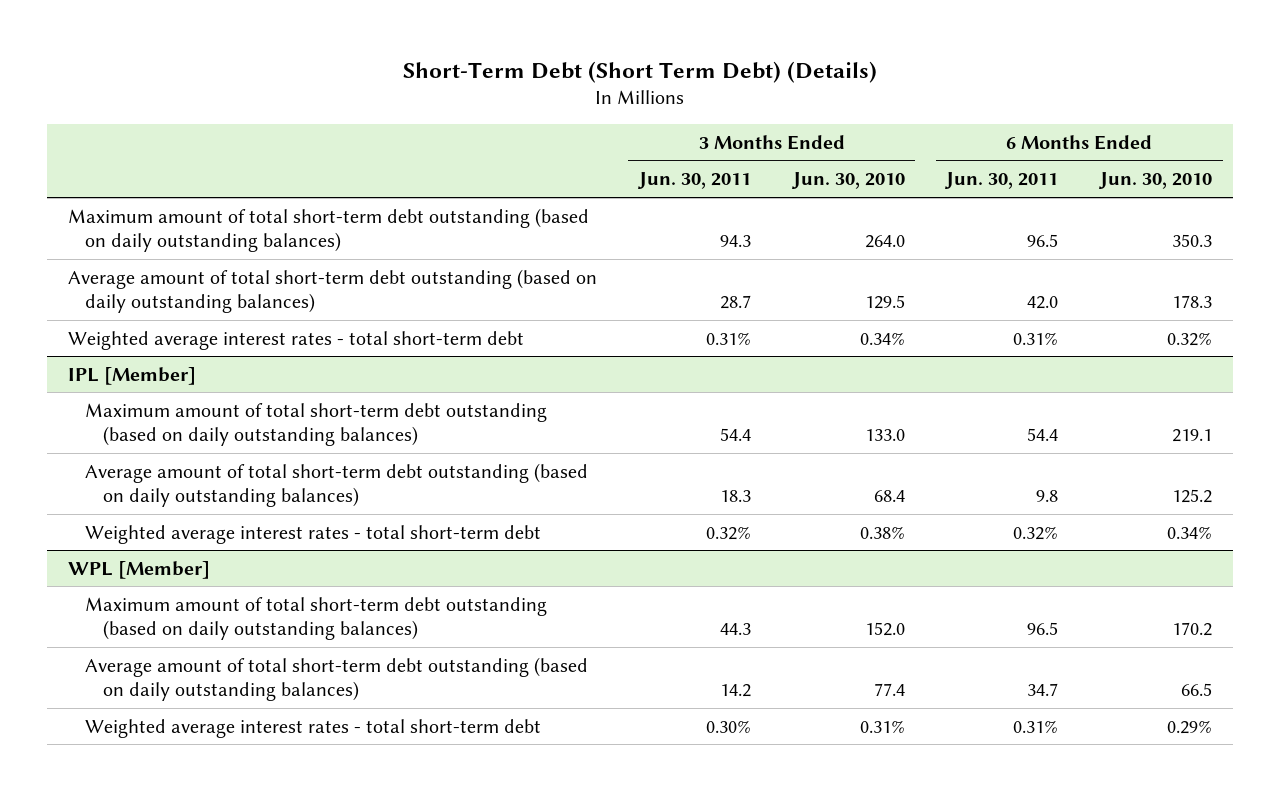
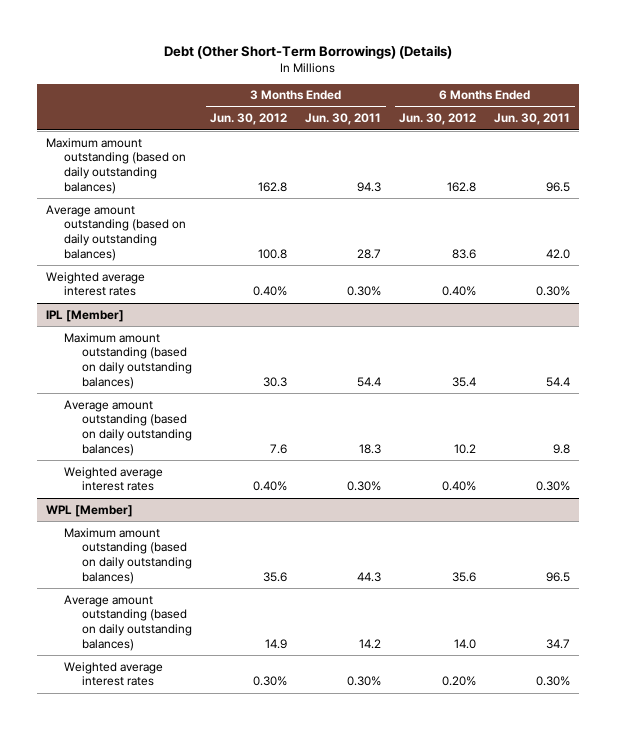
- Short-Term Debt (Short Term Debt) (Details)
+ Debt (Other Short-Term Borrowings) (Details)
- | 3 Months Ended Jun. 30, 2011 | 3 Months Ended Jun. 30, 2010 | 6 Months Ended Jun. 30, 2011 | 6 Months Ended Jun. 30, 2010
+ | 3 Months Ended Jun. 30, 2012 | 3 Months Ended Jun. 30, 2011 | 6 Months Ended Jun. 30, 2012 | 6 Months Ended Jun. 30, 2011
- Maximum amount of total short-term debt outstanding (based on daily outstanding balances) | 94.3 | 264.0 | 96.5 | 350.3
- Average amount of total short-term debt outstanding (based on daily outstanding balances) | 28.7 | 129.5 | 42.0 | 178.3
- Weighted average interest rates - total short-term debt | 0.31% | 0.34% | 0.31% | 0.32%
+ Maximum amount outstanding (based on daily outstanding balances) | 162.8 | 94.3 | 162.8 | 96.5
+ Average amount outstanding (based on daily outstanding balances) | 100.8 | 28.7 | 83.6 | 42.0
+ Weighted average interest rates | 0.40% | 0.30% | 0.40% | 0.30%
@ IPL [Member]
- Maximum amount of total short-term debt outstanding (based on daily outstanding balances) | 54.4 | 133.0 | 54.4 | 219.1
- Average amount of total short-term debt outstanding (based on daily outstanding balances) | 18.3 | 68.4 | 9.8 | 125.2
- Weighted average interest rates - total short-term debt | 0.32% | 0.38% | 0.32% | 0.34%
+ Maximum amount outstanding (based on daily outstanding balances) | 30.3 | 54.4 | 35.4 | 54.4
+ Average amount outstanding (based on daily outstanding balances) | 7.6 | 18.3 | 10.2 | 9.8
+ Weighted average interest rates | 0.40% | 0.30% | 0.40% | 0.30%
@ WPL [Member]
- Maximum amount of total short-term debt outstanding (based on daily outstanding balances) | 44.3 | 152.0 | 96.5 | 170.2
- Average amount of total short-term debt outstanding (based on daily outstanding balances) | 14.2 | 77.4 | 34.7 | 66.5
- Weighted average interest rates - total short-term debt | 0.30% | 0.31% | 0.31% | 0.29%
+ Maximum amount outstanding (based on daily outstanding balances) | 35.6 | 44.3 | 35.6 | 96.5
+ Average amount outstanding (based on daily outstanding balances) | 14.9 | 14.2 | 14.0 | 34.7
+ Weighted average interest rates | 0.30% | 0.30% | 0.20% | 0.30%

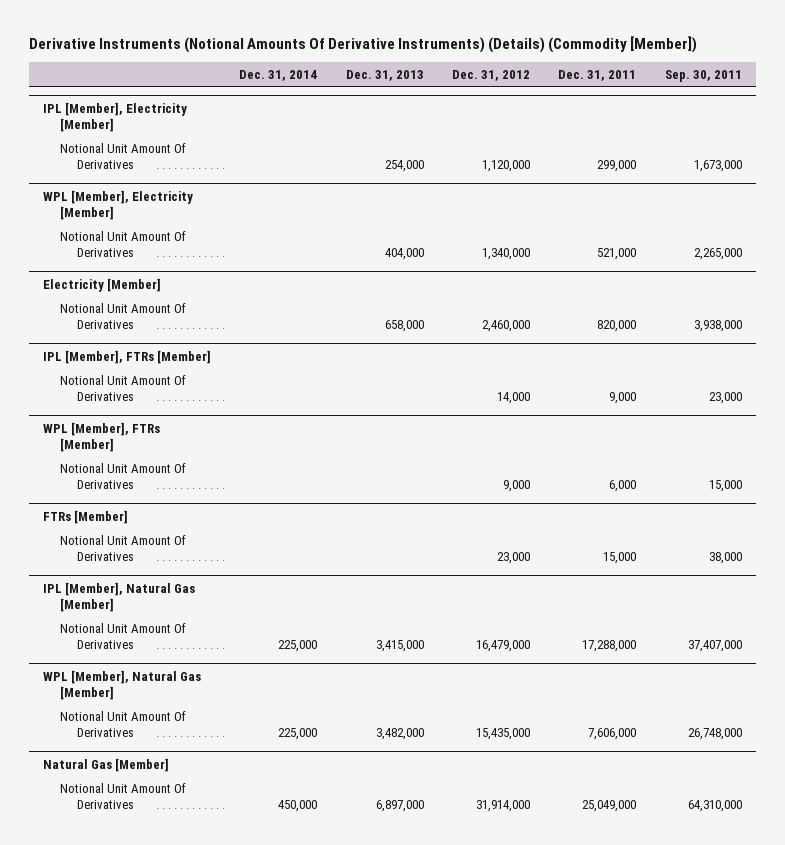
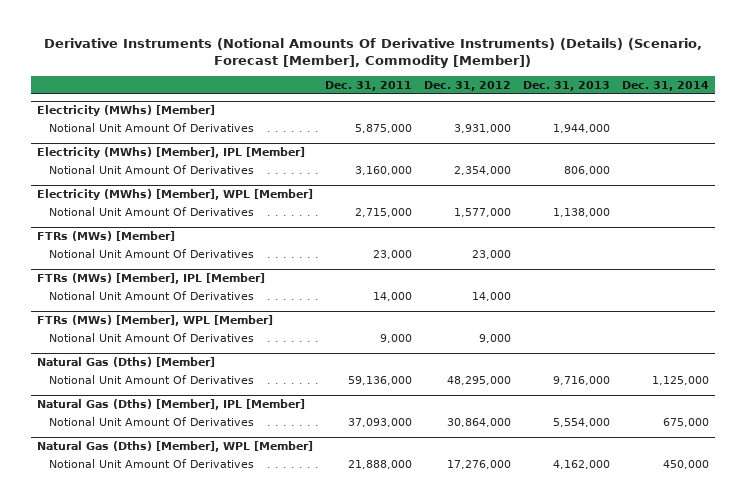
- Derivative Instruments (Notional Amounts Of Derivative Instruments) (Details) (Commodity [Member])
+ Derivative Instruments (Notional Amounts Of Derivative Instruments) (Details) (Scenario, Forecast [Member], Commodity [Member])
- | Dec. 31, 2014 | Dec. 31, 2013 | Dec. 31, 2012 | Dec. 31, 2011 | Sep. 30, 2011
+ | Dec. 31, 2011 | Dec. 31, 2012 | Dec. 31, 2013 | Dec. 31, 2014
- IPL [Member], Electricity [Member]
- Notional Unit Amount Of Derivatives | | 254,000 | 1,120,000 | 299,000 | 1,673,000
- WPL [Member], Electricity [Member]
- Notional Unit Amount Of Derivatives | | 404,000 | 1,340,000 | 521,000 | 2,265,000
- Electricity [Member]
- Notional Unit Amount Of Derivatives | | 658,000 | 2,460,000 | 820,000 | 3,938,000
- IPL [Member], FTRs [Member]
- Notional Unit Amount Of Derivatives | | | 14,000 | 9,000 | 23,000
- WPL [Member], FTRs [Member]
- Notional Unit Amount Of Derivatives | | | 9,000 | 6,000 | 15,000
- FTRs [Member]
- Notional Unit Amount Of Derivatives | | | 23,000 | 15,000 | 38,000
- IPL [Member], Natural Gas [Member]
- Notional Unit Amount Of Derivatives | 225,000 | 3,415,000 | 16,479,000 | 17,288,000 | 37,407,000
- WPL [Member], Natural Gas [Member]
- Notional Unit Amount Of Derivatives | 225,000 | 3,482,000 | 15,435,000 | 7,606,000 | 26,748,000
- Natural Gas [Member]
- Notional Unit Amount Of Derivatives | 450,000 | 6,897,000 | 31,914,000 | 25,049,000 | 64,310,000
+ Electricity (MWhs) [Member]
+ Notional Unit Amount Of Derivatives | 5,875,000 | 3,931,000 | 1,944,000 |
+ Electricity (MWhs) [Member], IPL [Member]
+ Notional Unit Amount Of Derivatives | 3,160,000 | 2,354,000 | 806,000 |
+ Electricity (MWhs) [Member], WPL [Member]
+ Notional Unit Amount Of Derivatives | 2,715,000 | 1,577,000 | 1,138,000 |
+ FTRs (MWs) [Member]
+ Notional Unit Amount Of Derivatives | 23,000 | 23,000 | |
+ FTRs (MWs) [Member], IPL [Member]
+ Notional Unit Amount Of Derivatives | 14,000 | 14,000 | |
+ FTRs (MWs) [Member], WPL [Member]
+ Notional Unit Amount Of Derivatives | 9,000 | 9,000 | |
+ Natural Gas (Dths) [Member]
+ Notional Unit Amount Of Derivatives | 59,136,000 | 48,295,000 | 9,716,000 | 1,125,000
+ Natural Gas (Dths) [Member], IPL [Member]
+ Notional Unit Amount Of Derivatives | 37,093,000 | 30,864,000 | 5,554,000 | 675,000
+ Natural Gas (Dths) [Member], WPL [Member]
+ Notional Unit Amount Of Derivatives | 21,888,000 | 17,276,000 | 4,162,000 | 450,000

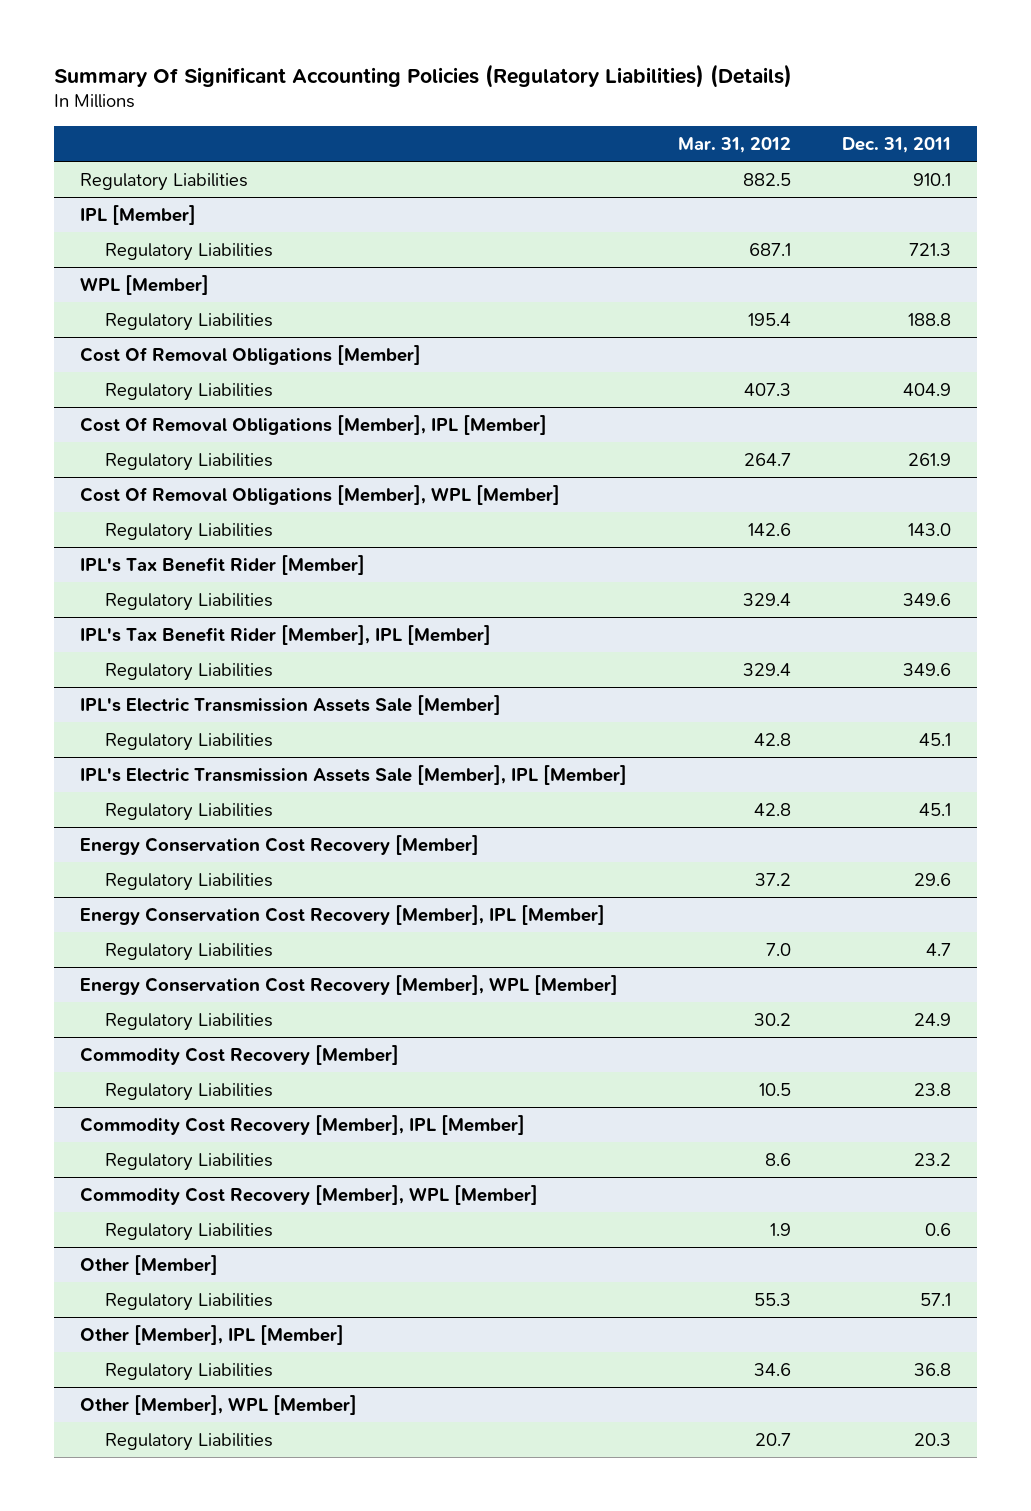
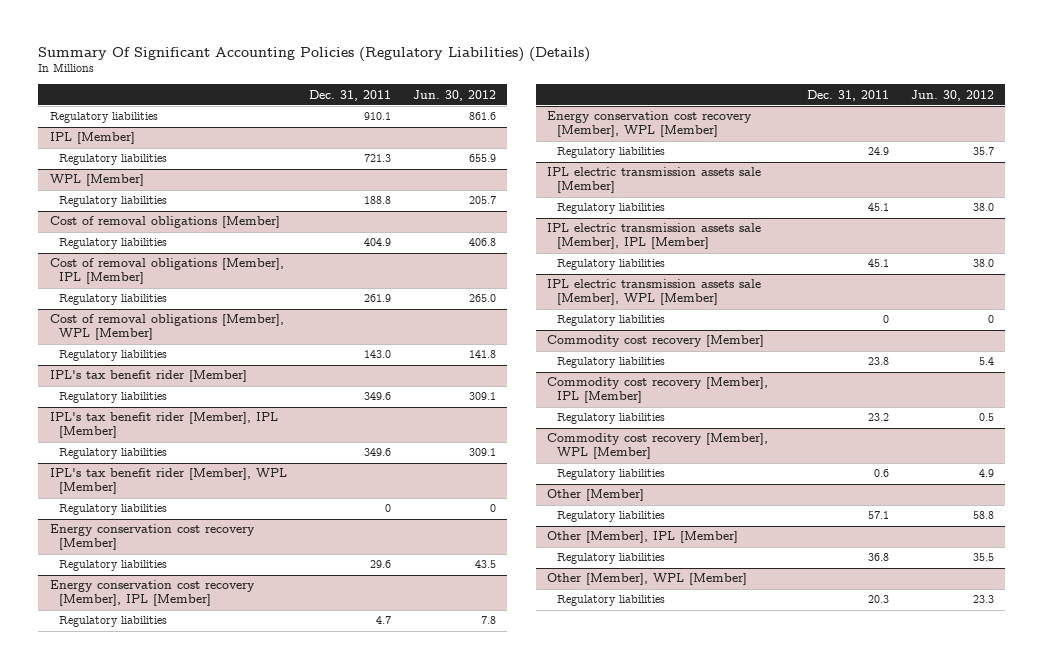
- | Mar. 31, 2012 | Dec. 31, 2011
+ | Dec. 31, 2011 | Jun. 30, 2012
- Regulatory Liabilities | 882.5 | 910.1
+ Regulatory liabilities | 910.1 | 861.6
@ IPL [Member]
- Regulatory Liabilities | 687.1 | 721.3
+ Regulatory liabilities | 721.3 | 655.9
@ WPL [Member]
- Regulatory Liabilities | 195.4 | 188.8
- Cost Of Removal Obligations [Member]
- Regulatory Liabilities | 407.3 | 404.9
- Cost Of Removal Obligations [Member], IPL [Member]
- Regulatory Liabilities | 264.7 | 261.9
- Cost Of Removal Obligations [Member], WPL [Member]
- Regulatory Liabilities | 142.6 | 143.0
- IPL's Tax Benefit Rider [Member]
- Regulatory Liabilities | 329.4 | 349.6
- IPL's Tax Benefit Rider [Member], IPL [Member]
- Regulatory Liabilities | 329.4 | 349.6
- IPL's Electric Transmission Assets Sale [Member]
- Regulatory Liabilities | 42.8 | 45.1
- IPL's Electric Transmission Assets Sale [Member], IPL [Member]
- Regulatory Liabilities | 42.8 | 45.1
- Energy Conservation Cost Recovery [Member]
- Regulatory Liabilities | 37.2 | 29.6
- Energy Conservation Cost Recovery [Member], IPL [Member]
- Regulatory Liabilities | 7.0 | 4.7
- Energy Conservation Cost Recovery [Member], WPL [Member]
- Regulatory Liabilities | 30.2 | 24.9
- Commodity Cost Recovery [Member]
- Regulatory Liabilities | 10.5 | 23.8
- Commodity Cost Recovery [Member], IPL [Member]
- Regulatory Liabilities | 8.6 | 23.2
- Commodity Cost Recovery [Member], WPL [Member]
- Regulatory Liabilities | 1.9 | 0.6
@ WPL [Member]
+ Regulatory liabilities | 188.8 | 205.7
+ Cost of removal obligations [Member]
+ Regulatory liabilities | 404.9 | 406.8
+ Cost of removal obligations [Member], IPL [Member]
+ Regulatory liabilities | 261.9 | 265.0
+ Cost of removal obligations [Member], WPL [Member]
+ Regulatory liabilities | 143.0 | 141.8
+ IPL's tax benefit rider [Member]
+ Regulatory liabilities | 349.6 | 309.1
+ IPL's tax benefit rider [Member], IPL [Member]
+ Regulatory liabilities | 349.6 | 309.1
+ IPL's tax benefit rider [Member], WPL [Member]
+ Regulatory liabilities | 0 | 0
+ Energy conservation cost recovery [Member]
+ Regulatory liabilities | 29.6 | 43.5
+ Energy conservation cost recovery [Member], IPL [Member]
+ Regulatory liabilities | 4.7 | 7.8
+ Energy conservation cost recovery [Member], WPL [Member]
+ Regulatory liabilities | 24.9 | 35.7
+ IPL electric transmission assets sale [Member]
+ Regulatory liabilities | 45.1 | 38.0
+ IPL electric transmission assets sale [Member], IPL [Member]
+ Regulatory liabilities | 45.1 | 38.0
+ IPL electric transmission assets sale [Member], WPL [Member]
+ Regulatory liabilities | 0 | 0
+ Commodity cost recovery [Member]
+ Regulatory liabilities | 23.8 | 5.4
+ Commodity cost recovery [Member], IPL [Member]
+ Regulatory liabilities | 23.2 | 0.5
+ Commodity cost recovery [Member], WPL [Member]
+ Regulatory liabilities | 0.6 | 4.9
@ Other [Member]
- Regulatory Liabilities | 55.3 | 57.1
+ Regulatory liabilities | 57.1 | 58.8
@ Other [Member], IPL [Member]
- Regulatory Liabilities | 34.6 | 36.8
+ Regulatory liabilities | 36.8 | 35.5
@ Other [Member], WPL [Member]
- Regulatory Liabilities | 20.7 | 20.3
+ Regulatory liabilities | 20.3 | 23.3

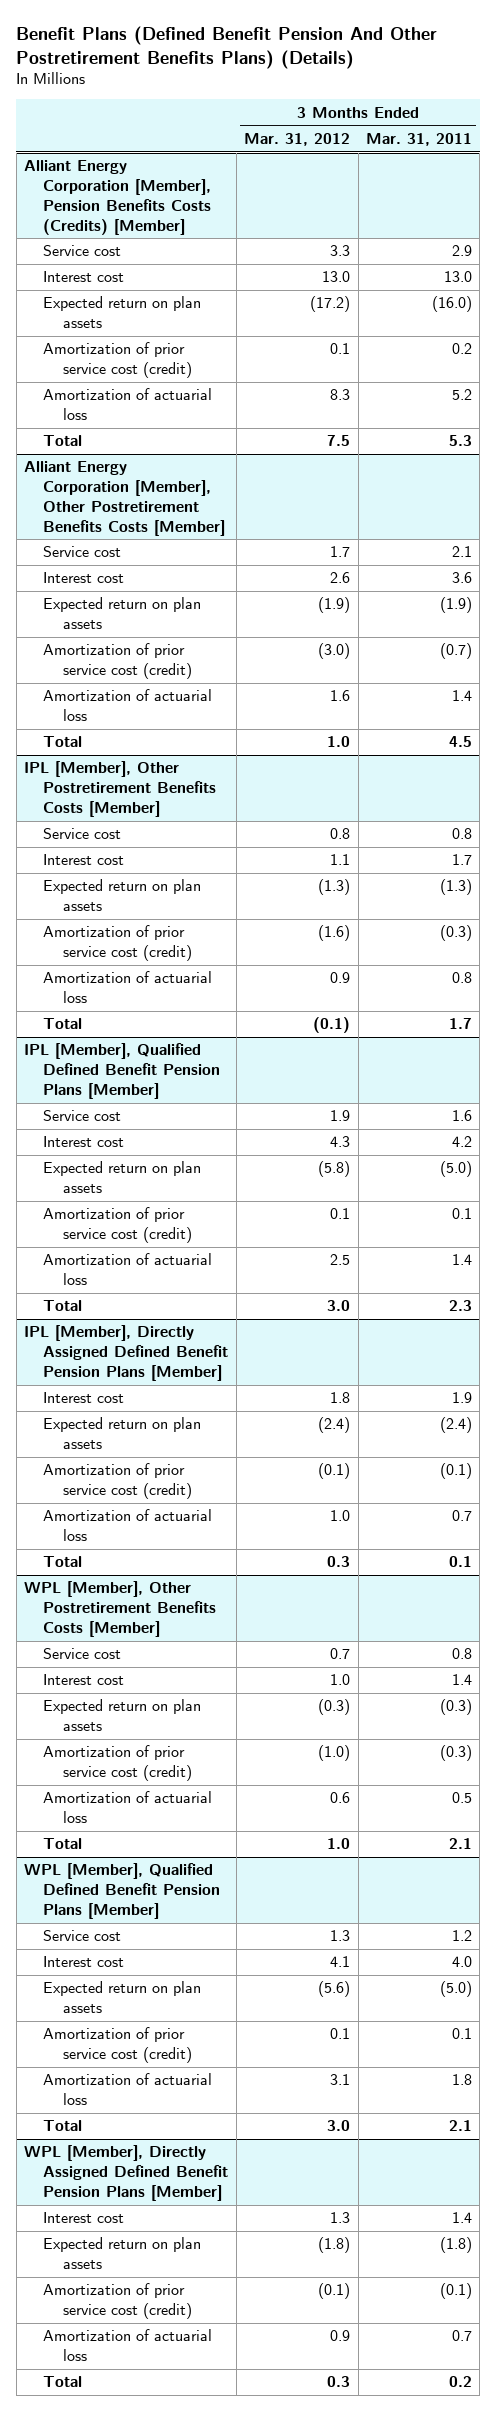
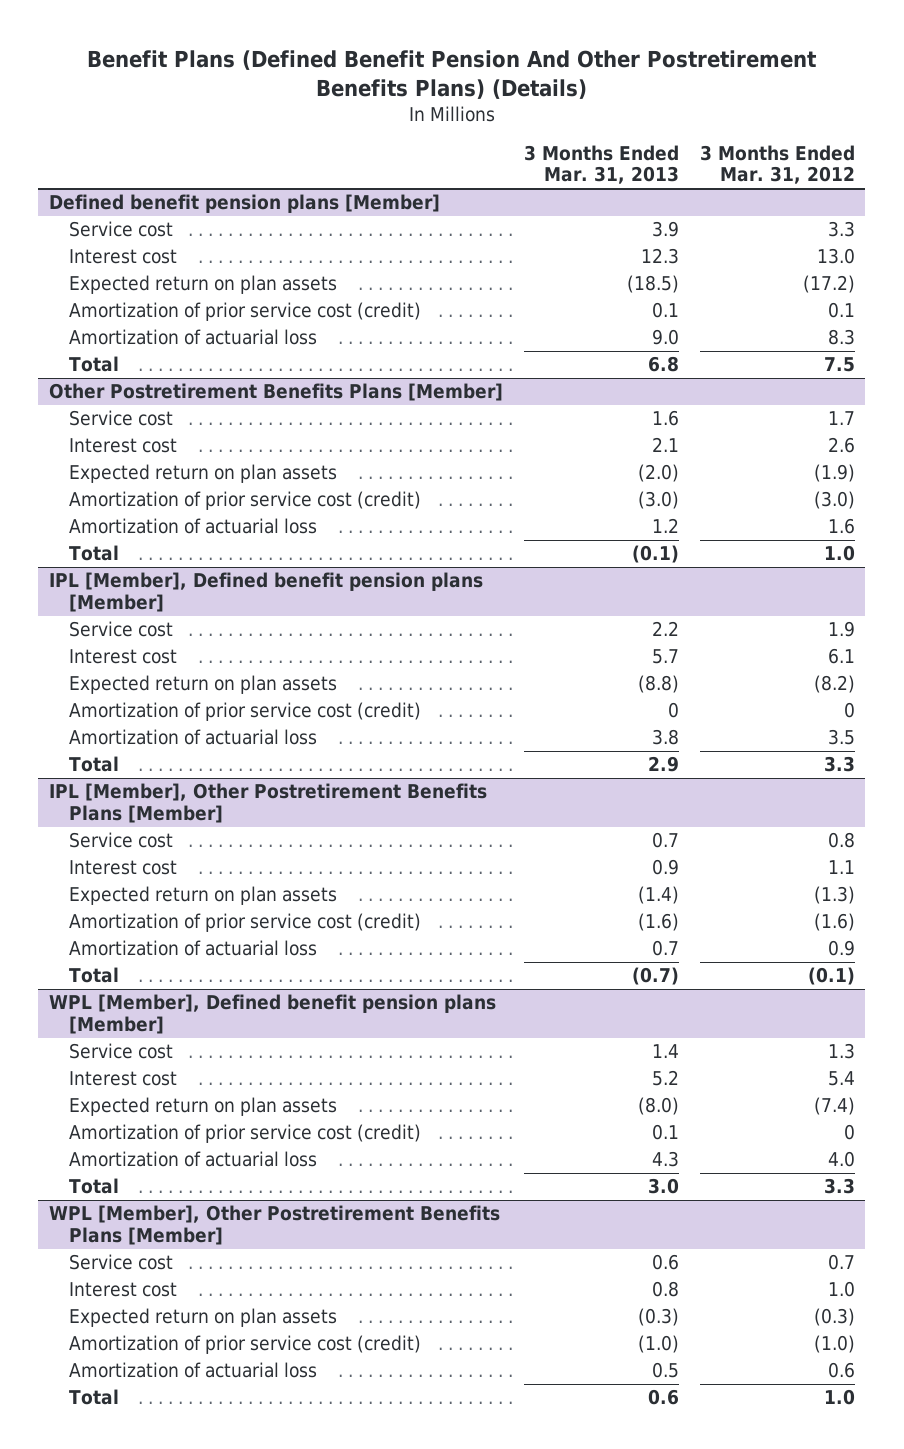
- | 3 Months Ended Mar. 31, 2012 | 3 Months Ended Mar. 31, 2011
+ | 3 Months Ended Mar. 31, 2013 | 3 Months Ended Mar. 31, 2012
- Alliant Energy Corporation [Member], Pension Benefits Costs (Credits) [Member]
+ Defined benefit pension plans [Member]
- Alliant Energy Corporation [Member], Other Postretirement Benefits Costs [Member]
+ Other Postretirement Benefits Plans [Member]
- IPL [Member], Other Postretirement Benefits Costs [Member]
+ IPL [Member], Defined benefit pension plans [Member]
+ Service cost | 2.2 | 1.9
+ Interest cost | 5.7 | 6.1
+ Expected return on plan assets | (8.8) | (8.2)
+ Amortization of prior service cost (credit) | 0 | 0
+ Amortization of actuarial loss | 3.8 | 3.5
+ Total | 2.9 | 3.3
+ IPL [Member], Other Postretirement Benefits Plans [Member]
- IPL [Member], Qualified Defined Benefit Pension Plans [Member]
- Service cost | 1.9 | 1.6
- Interest cost | 4.3 | 4.2
- Expected return on plan assets | (5.8) | (5.0)
- Amortization of prior service cost (credit) | 0.1 | 0.1
- Amortization of actuarial loss | 2.5 | 1.4
- Total | 3.0 | 2.3
- IPL [Member], Directly Assigned Defined Benefit Pension Plans [Member]
- Interest cost | 1.8 | 1.9
- Expected return on plan assets | (2.4) | (2.4)
- Amortization of prior service cost (credit) | (0.1) | (0.1)
- Amortization of actuarial loss | 1.0 | 0.7
- Total | 0.3 | 0.1
- WPL [Member], Other Postretirement Benefits Costs [Member]
+ WPL [Member], Defined benefit pension plans [Member]
+ Service cost | 1.4 | 1.3
+ Interest cost | 5.2 | 5.4
+ Expected return on plan assets | (8.0) | (7.4)
+ Amortization of prior service cost (credit) | 0.1 | 0
+ Amortization of actuarial loss | 4.3 | 4.0
+ Total | 3.0 | 3.3
+ WPL [Member], Other Postretirement Benefits Plans [Member]
- WPL [Member], Qualified Defined Benefit Pension Plans [Member]
- Service cost | 1.3 | 1.2
- Interest cost | 4.1 | 4.0
- Expected return on plan assets | (5.6) | (5.0)
- Amortization of prior service cost (credit) | 0.1 | 0.1
- Amortization of actuarial loss | 3.1 | 1.8
- Total | 3.0 | 2.1
- WPL [Member], Directly Assigned Defined Benefit Pension Plans [Member]
- Interest cost | 1.3 | 1.4
- Expected return on plan assets | (1.8) | (1.8)
- Amortization of prior service cost (credit) | (0.1) | (0.1)
- Amortization of actuarial loss | 0.9 | 0.7
- Total | 0.3 | 0.2

